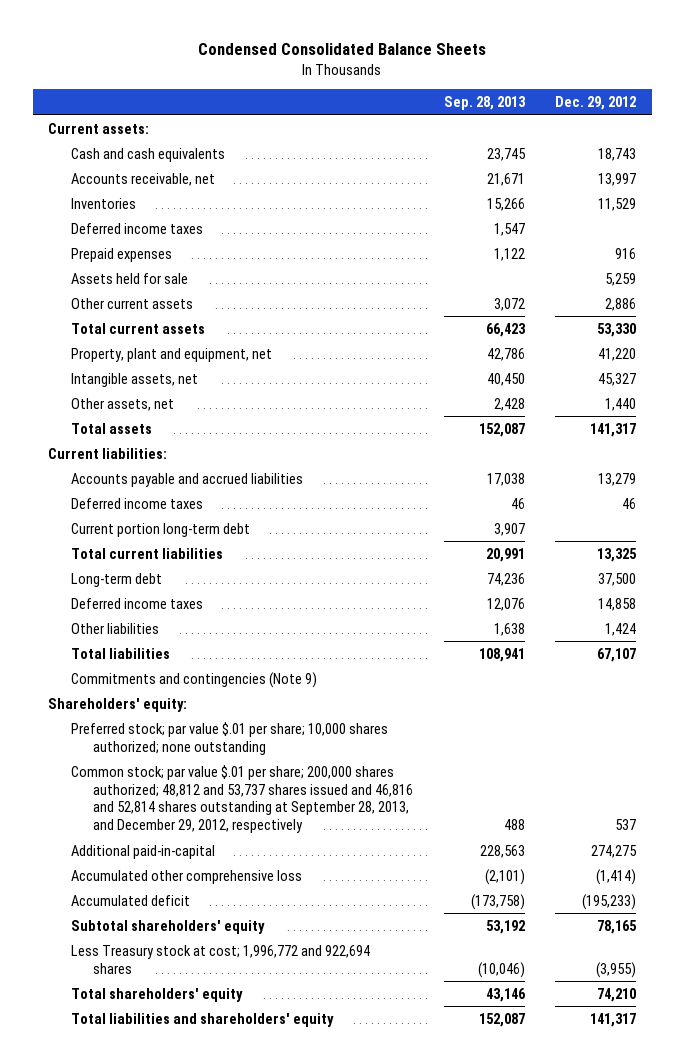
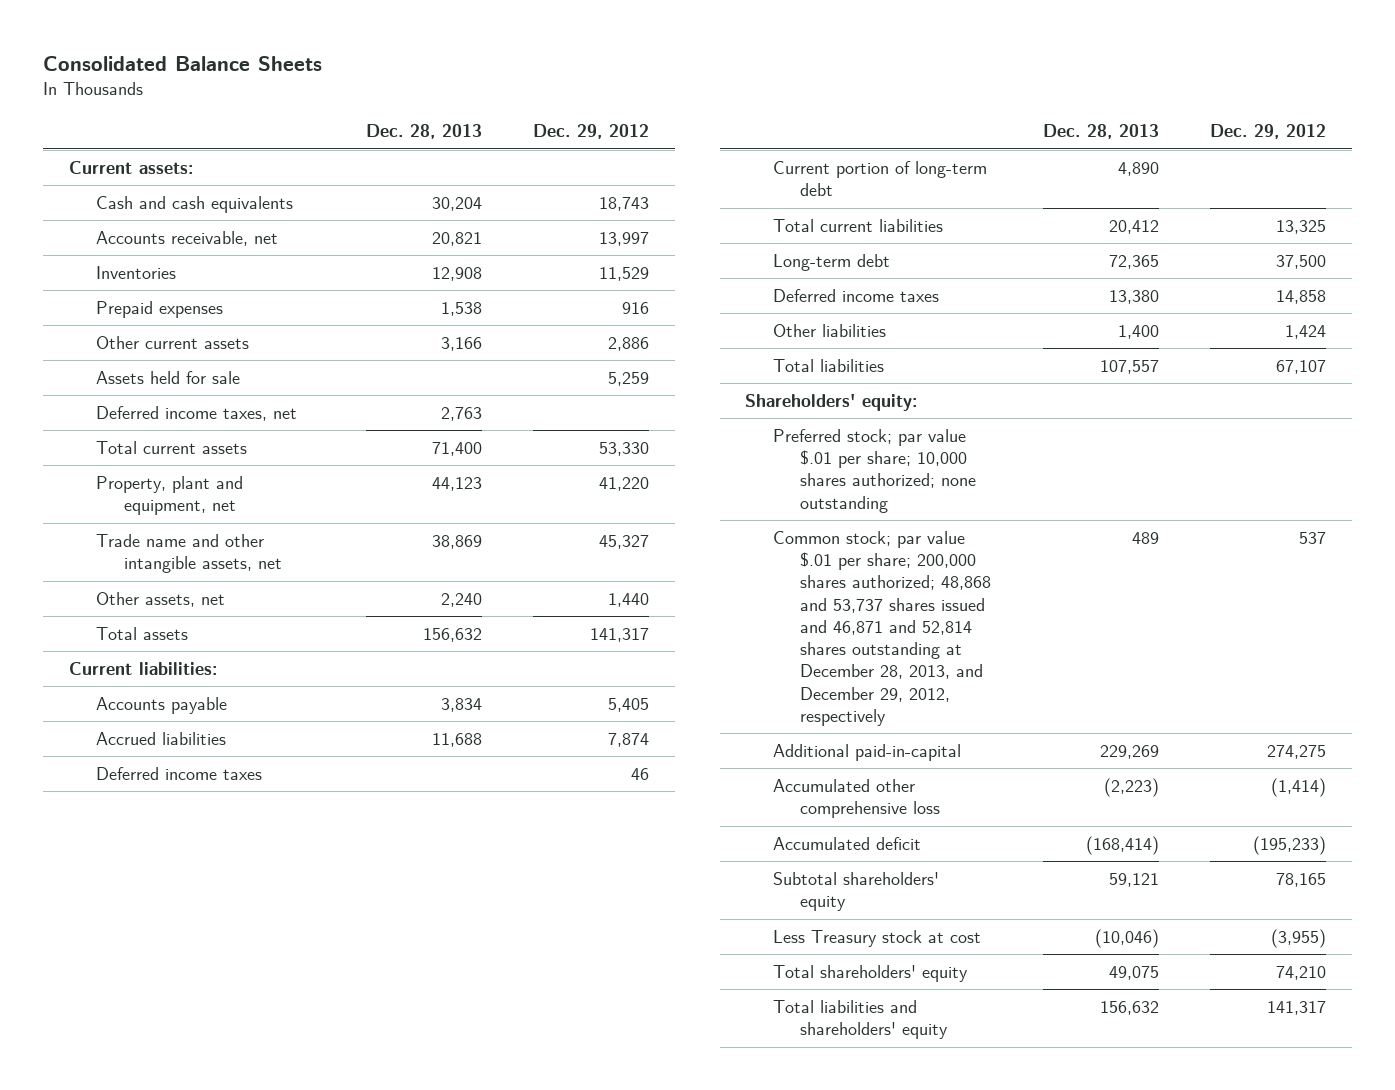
- Condensed Consolidated Balance Sheets
+ Consolidated Balance Sheets
- | Sep. 28, 2013 | Dec. 29, 2012
+ | Dec. 28, 2013 | Dec. 29, 2012
- Deferred income taxes | 1,547 |
moved down: Assets held for sale | | 5,259
+ Deferred income taxes, net | 2,763 |
- Intangible assets, net | 40,450 | 45,327
+ Trade name and other intangible assets, net | 38,869 | 45,327
- Accounts payable and accrued liabilities | 17,038 | 13,279
+ Accounts payable | 3,834 | 5,405
+ Accrued liabilities | 11,688 | 7,874
- Current portion long-term debt | 3,907 |
+ Current portion of long-term debt | 4,890 |
- Commitments and contingencies (Note 9)
- Common stock; par value $.01 per share; 200,000 shares authorized; 48,812 and 53,737 shares issued and 46,816 and 52,814 shares outstanding at September 28, 2013, and December 29, 2012, respectively | 488 | 537
+ Common stock; par value $.01 per share; 200,000 shares authorized; 48,868 and 53,737 shares issued and 46,871 and 52,814 shares outstanding at December 28, 2013, and December 29, 2012, respectively | 489 | 537
- Less Treasury stock at cost; 1,996,772 and 922,694 shares | (10,046) | (3,955)
+ Less Treasury stock at cost | (10,046) | (3,955)

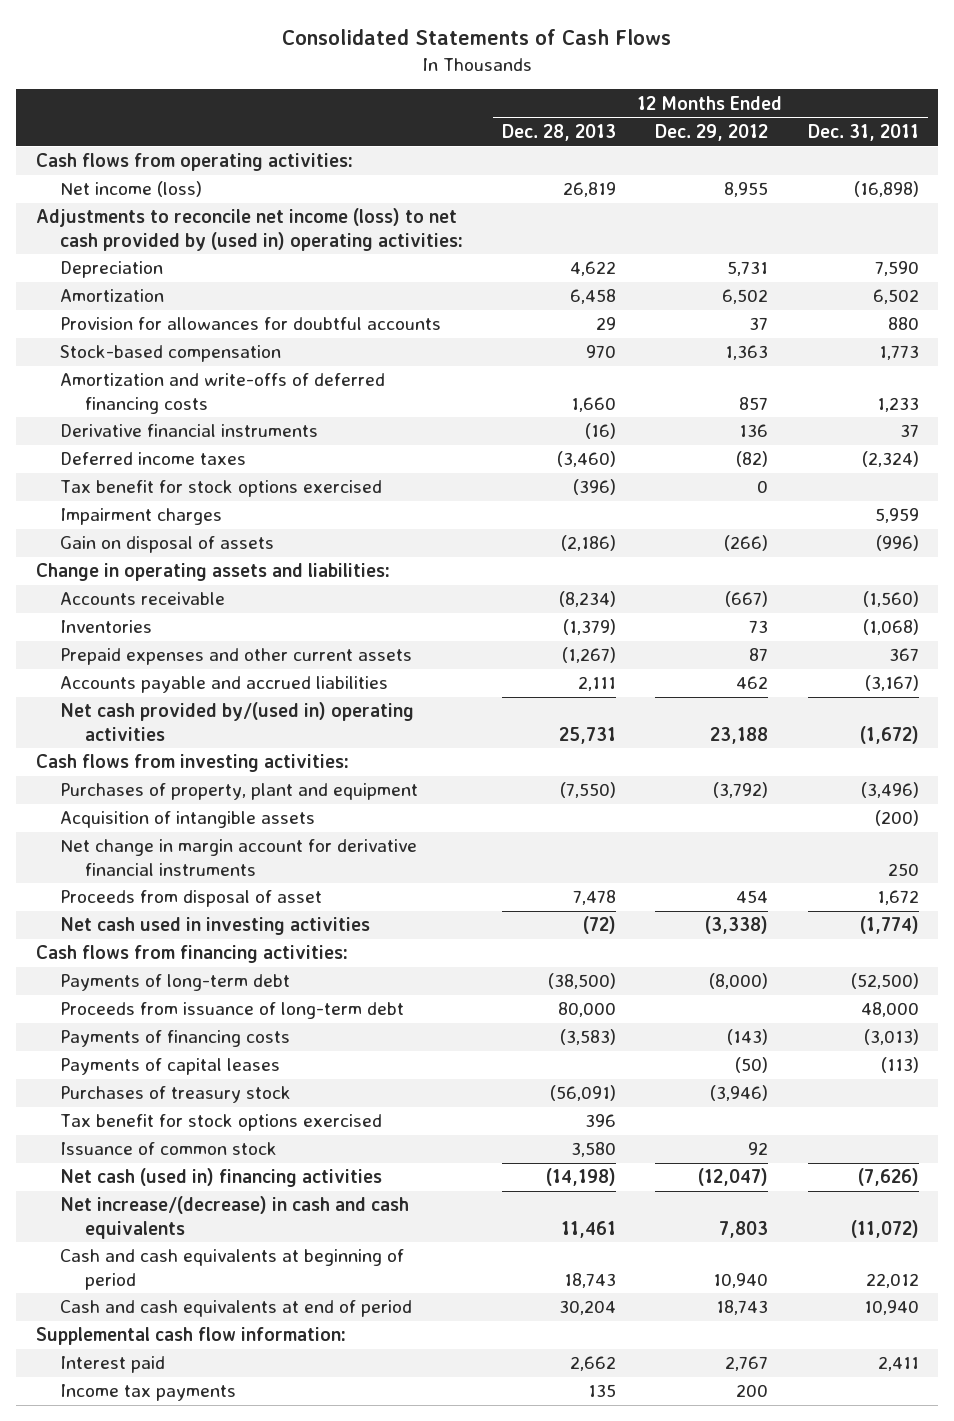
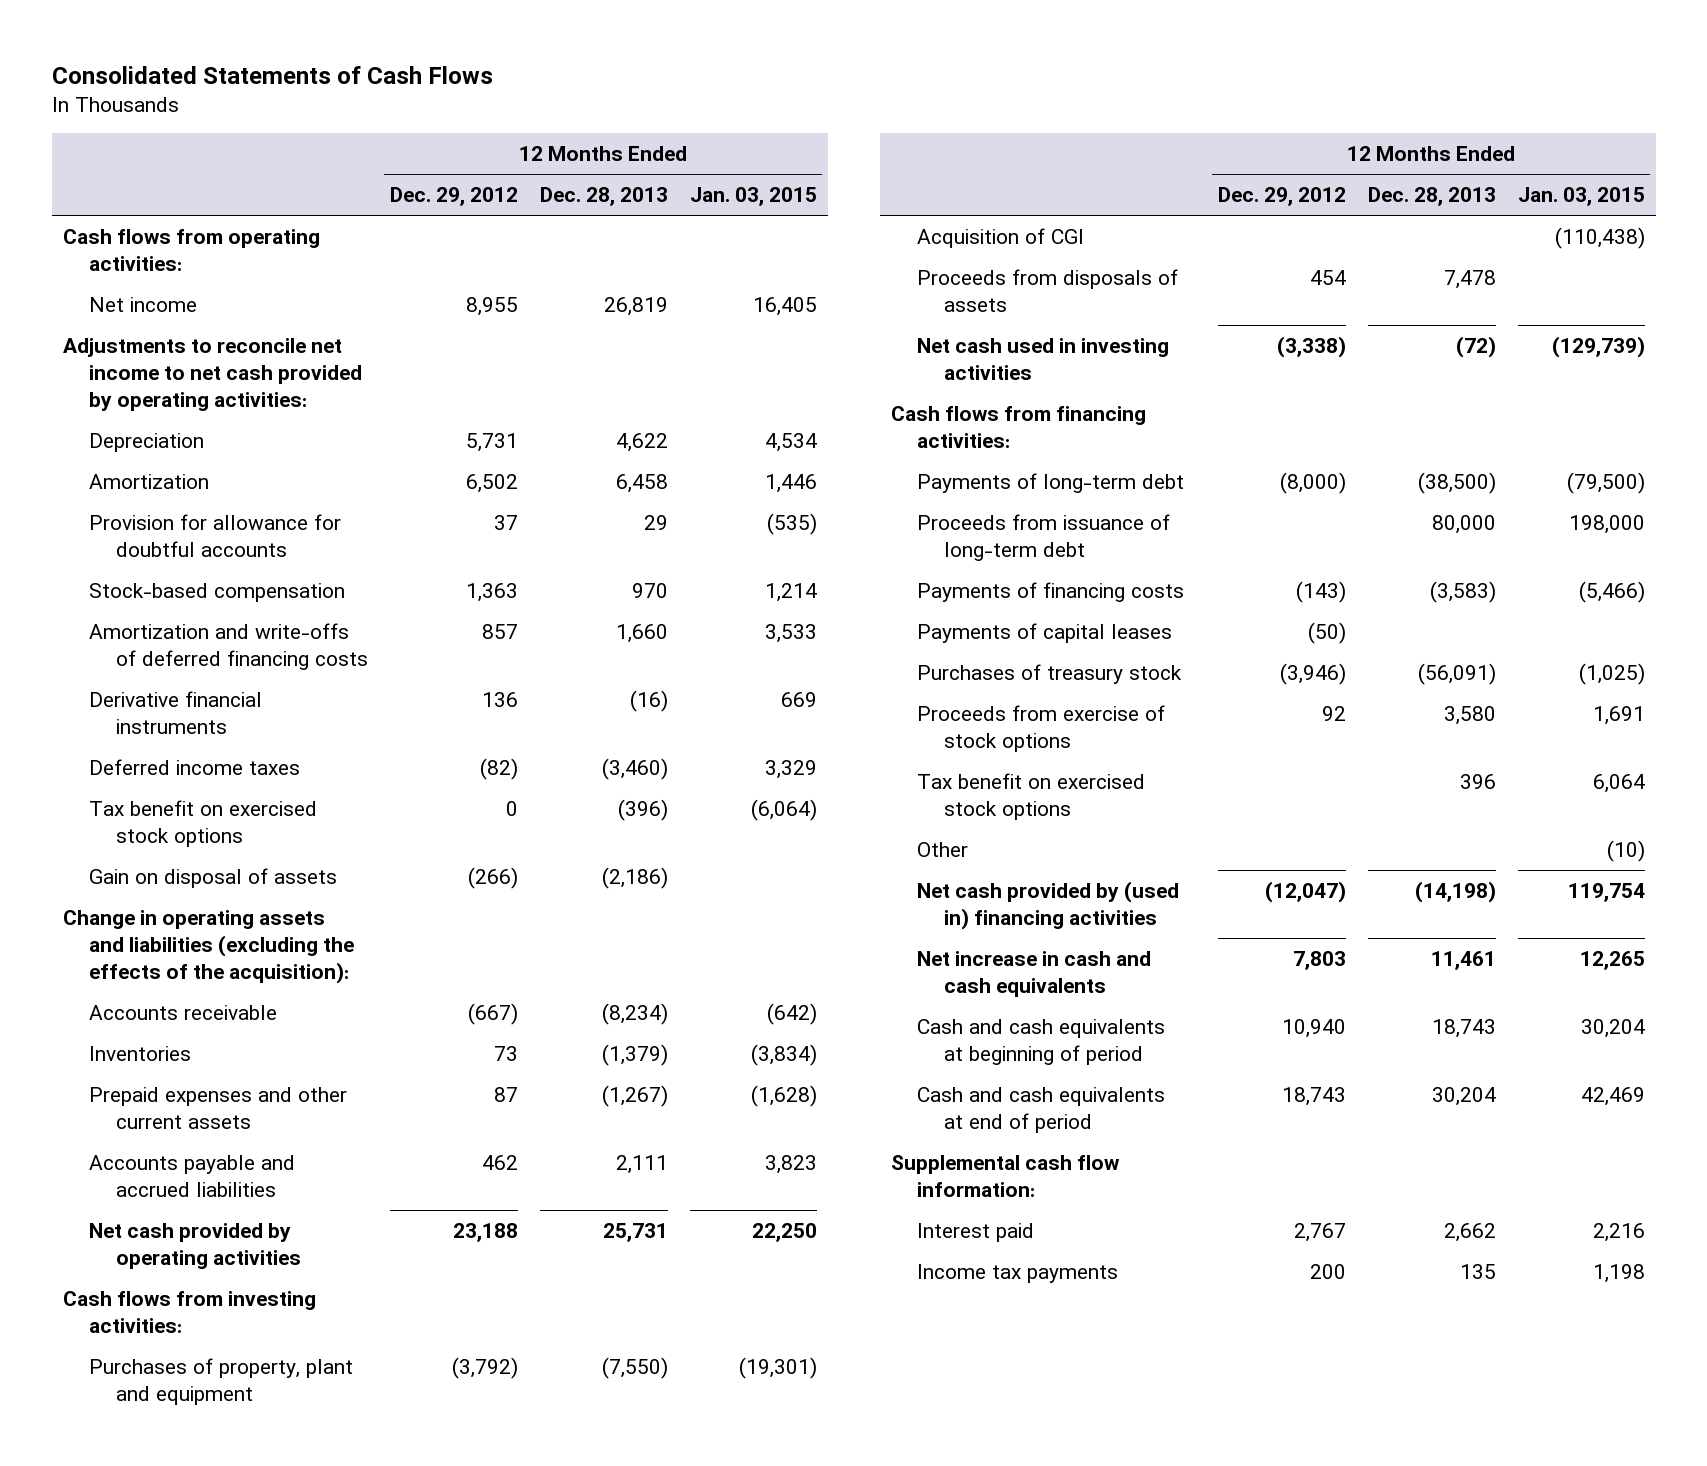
- | 12 Months Ended Dec. 28, 2013 | 12 Months Ended Dec. 29, 2012 | 12 Months Ended Dec. 31, 2011
+ | 12 Months Ended Dec. 29, 2012 | 12 Months Ended Dec. 28, 2013 | 12 Months Ended Jan. 03, 2015
- Net income (loss) | 26,819 | 8,955 | (16,898)
- Adjustments to reconcile net income (loss) to net cash provided by (used in) operating activities:
+ Net income | 8,955 | 26,819 | 16,405
+ Adjustments to reconcile net income to net cash provided by operating activities:
- Provision for allowances for doubtful accounts | 29 | 37 | 880
+ Provision for allowance for doubtful accounts | 37 | 29 | (535)
- Tax benefit for stock options exercised | (396) | 0 |
- Impairment charges | | | 5,959
+ Tax benefit on exercised stock options | 0 | (396) | (6,064)
- Change in operating assets and liabilities:
+ Change in operating assets and liabilities (excluding the effects of the acquisition):
- Net cash provided by/(used in) operating activities | 25,731 | 23,188 | (1,672)
+ Net cash provided by operating activities | 23,188 | 25,731 | 22,250
- Acquisition of intangible assets | | | (200)
- Net change in margin account for derivative financial instruments | | | 250
- Proceeds from disposal of asset | 7,478 | 454 | 1,672
+ Acquisition of CGI | | | (110,438)
+ Proceeds from disposals of assets | 454 | 7,478 |
- Tax benefit for stock options exercised | 396 | |
- Issuance of common stock | 3,580 | 92 |
- Net cash (used in) financing activities | (14,198) | (12,047) | (7,626)
- Net increase/(decrease) in cash and cash equivalents | 11,461 | 7,803 | (11,072)
+ Proceeds from exercise of stock options | 92 | 3,580 | 1,691
+ Tax benefit on exercised stock options | | 396 | 6,064
+ Other | | | (10)
+ Net cash provided by (used in) financing activities | (12,047) | (14,198) | 119,754
+ Net increase in cash and cash equivalents | 7,803 | 11,461 | 12,265

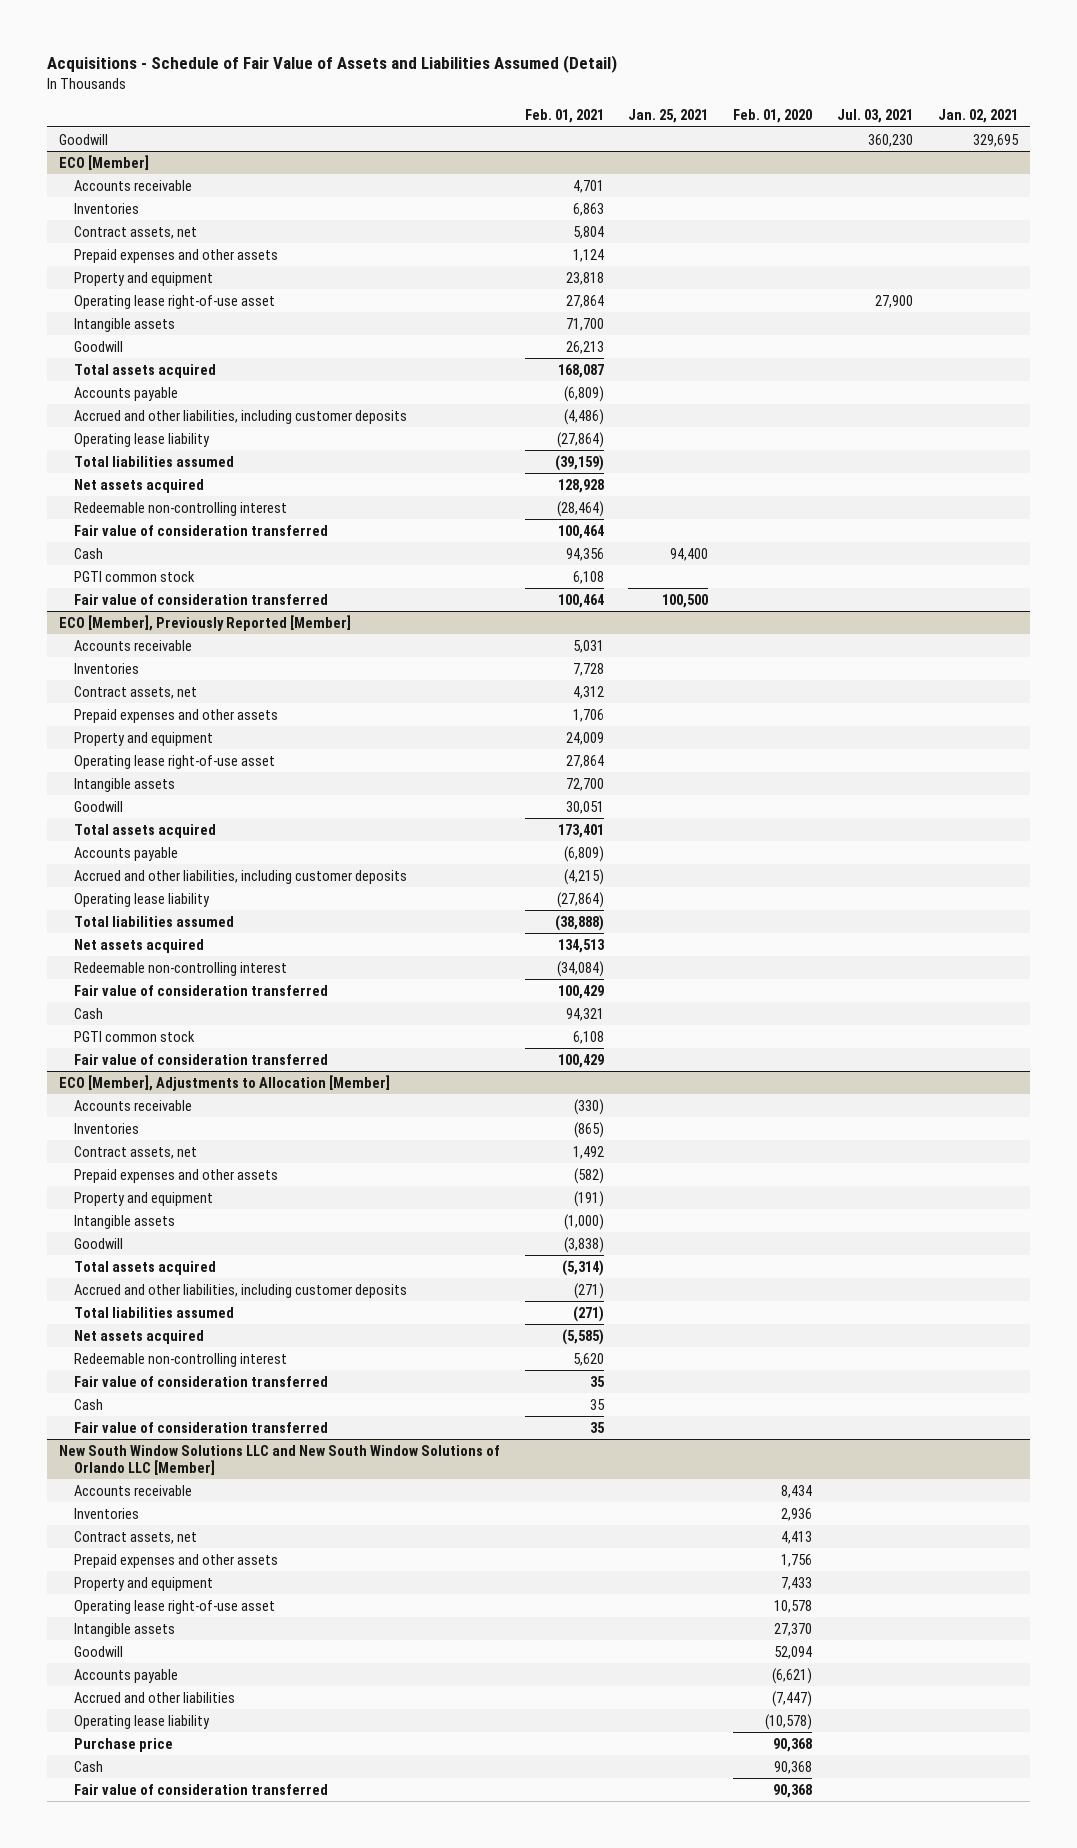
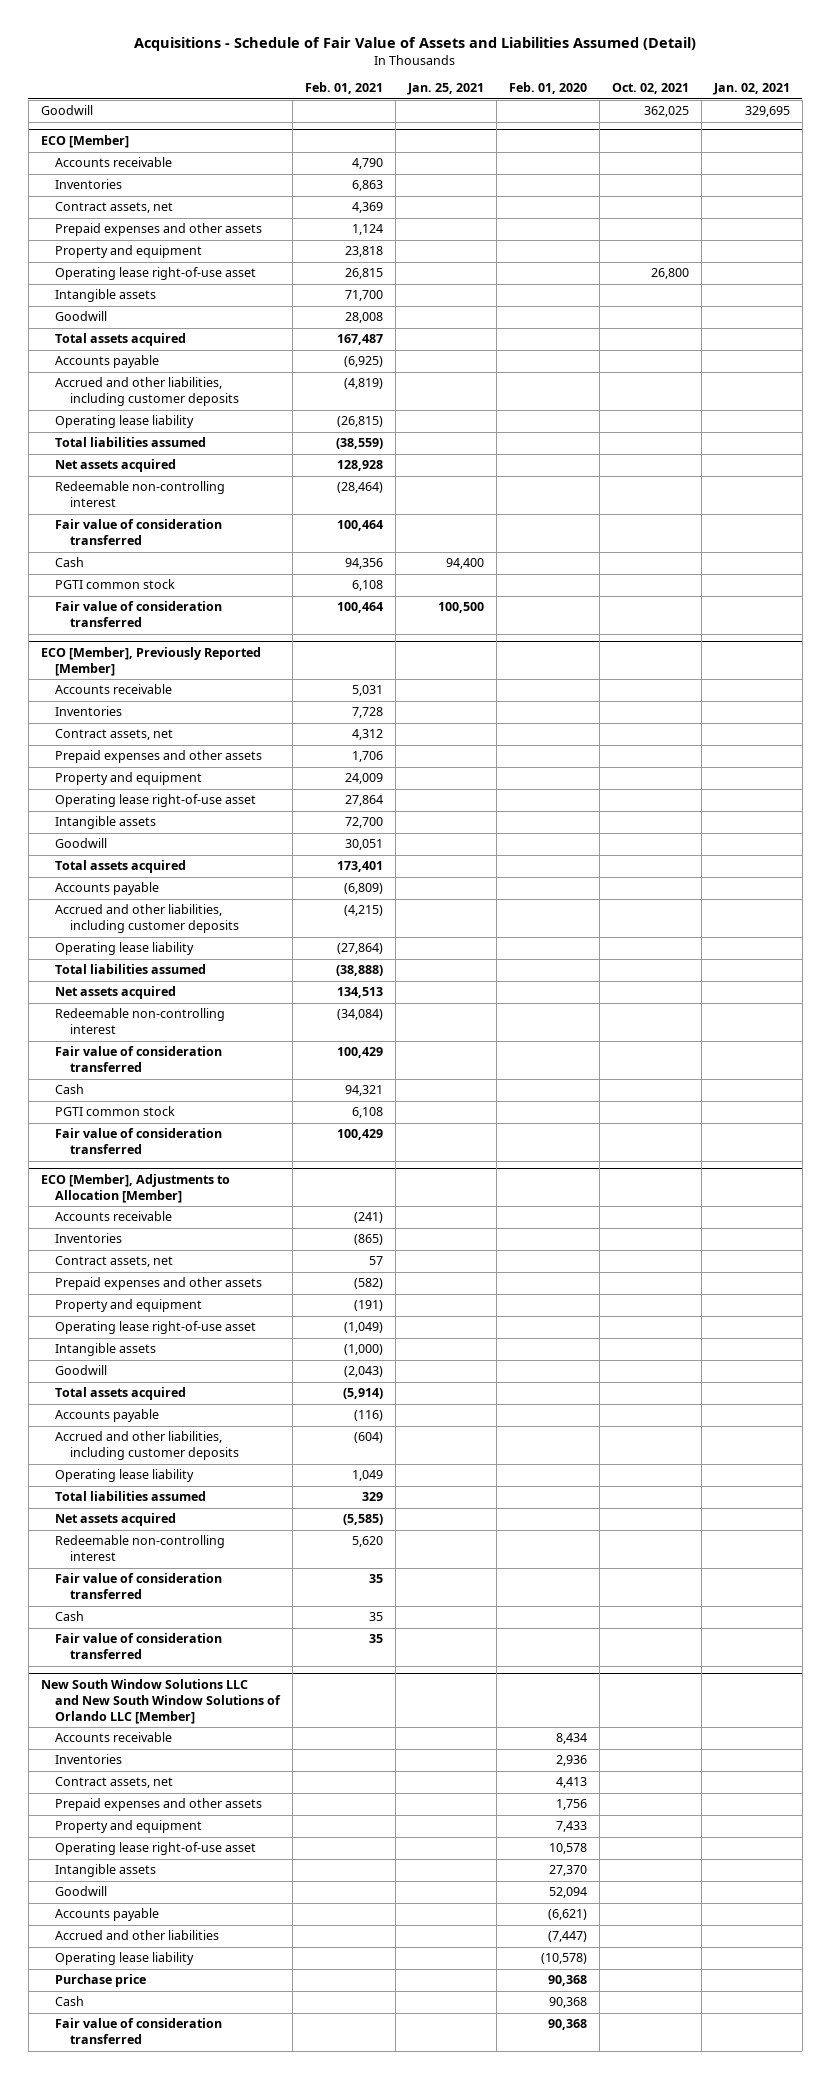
- | Feb. 01, 2021 | Jan. 25, 2021 | Feb. 01, 2020 | Jul. 03, 2021 | Jan. 02, 2021
+ | Feb. 01, 2021 | Jan. 25, 2021 | Feb. 01, 2020 | Oct. 02, 2021 | Jan. 02, 2021
@ ECO [Member]
- Accounts receivable | 4,701 | | | |
+ Accounts receivable | 4,790 | | | |
- Contract assets, net | 5,804 | | | |
+ Contract assets, net | 4,369 | | | |
- Operating lease right-of-use asset | 27,864 | | | 27,900 |
+ Operating lease right-of-use asset | 26,815 | | | 26,800 |
- Goodwill | 26,213 | | | |
- Total assets acquired | 168,087 | | | |
- Accounts payable | (6,809) | | | |
- Accrued and other liabilities, including customer deposits | (4,486) | | | |
- Operating lease liability | (27,864) | | | |
- Total liabilities assumed | (39,159) | | | |
+ Goodwill | 28,008 | | | |
+ Total assets acquired | 167,487 | | | |
+ Accounts payable | (6,925) | | | |
+ Accrued and other liabilities, including customer deposits | (4,819) | | | |
+ Operating lease liability | (26,815) | | | |
+ Total liabilities assumed | (38,559) | | | |
@ ECO [Member], Adjustments to Allocation [Member]
- Accounts receivable | (330) | | | |
+ Accounts receivable | (241) | | | |
- Contract assets, net | 1,492 | | | |
+ Contract assets, net | 57 | | | |
+ Operating lease right-of-use asset | (1,049) | | | |
- Goodwill | (3,838) | | | |
- Total assets acquired | (5,314) | | | |
- Accrued and other liabilities, including customer deposits | (271) | | | |
- Total liabilities assumed | (271) | | | |
+ Goodwill | (2,043) | | | |
+ Total assets acquired | (5,914) | | | |
+ Accounts payable | (116) | | | |
+ Accrued and other liabilities, including customer deposits | (604) | | | |
+ Operating lease liability | 1,049 | | | |
+ Total liabilities assumed | 329 | | | |

